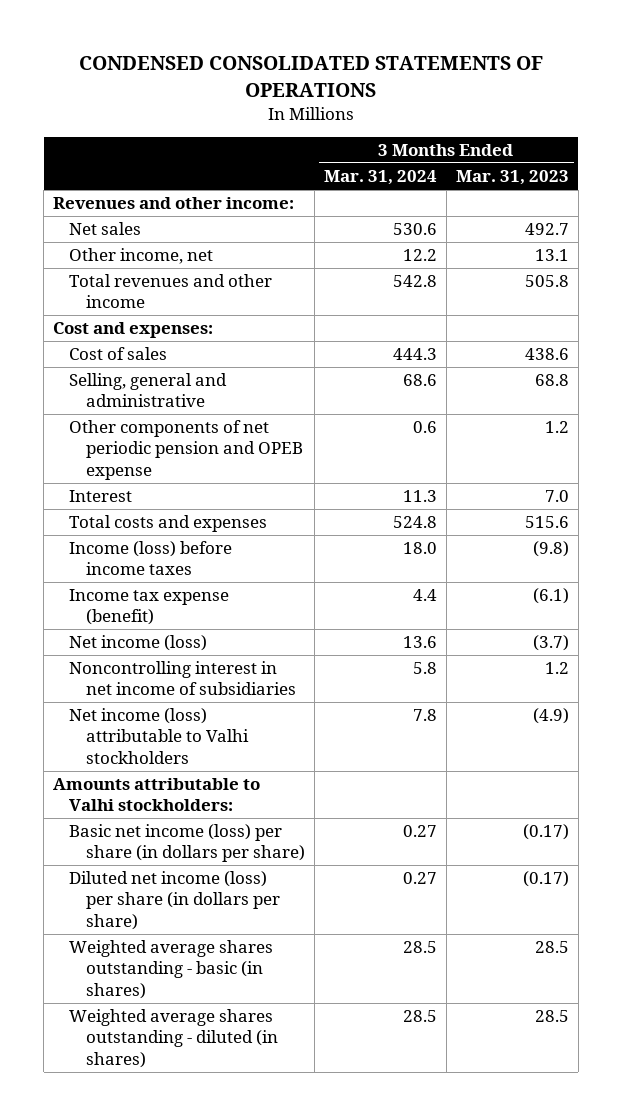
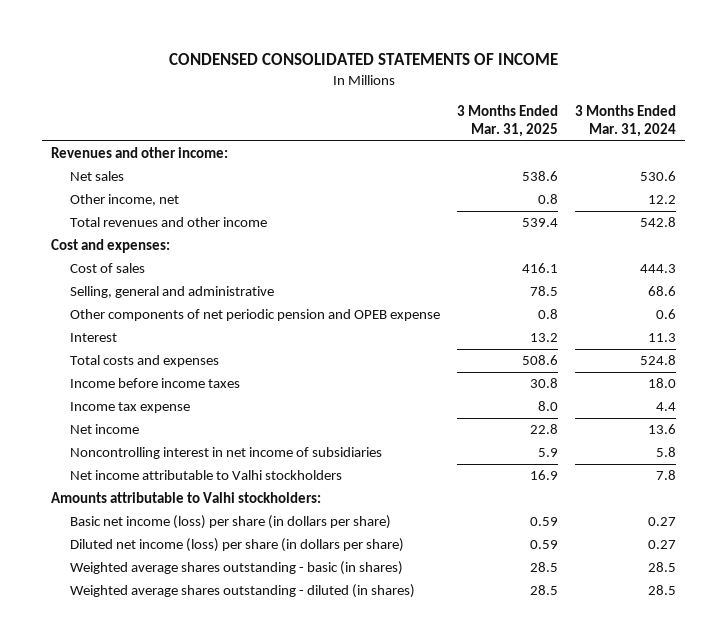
- CONDENSED CONSOLIDATED STATEMENTS OF OPERATIONS
+ CONDENSED CONSOLIDATED STATEMENTS OF INCOME
- | 3 Months Ended Mar. 31, 2024 | 3 Months Ended Mar. 31, 2023
+ | 3 Months Ended Mar. 31, 2025 | 3 Months Ended Mar. 31, 2024
- Income (loss) before income taxes | 18.0 | (9.8)
- Income tax expense (benefit) | 4.4 | (6.1)
- Net income (loss) | 13.6 | (3.7)
+ Income before income taxes | 30.8 | 18.0
+ Income tax expense | 8.0 | 4.4
+ Net income | 22.8 | 13.6
- Net income (loss) attributable to Valhi stockholders | 7.8 | (4.9)
+ Net income attributable to Valhi stockholders | 16.9 | 7.8

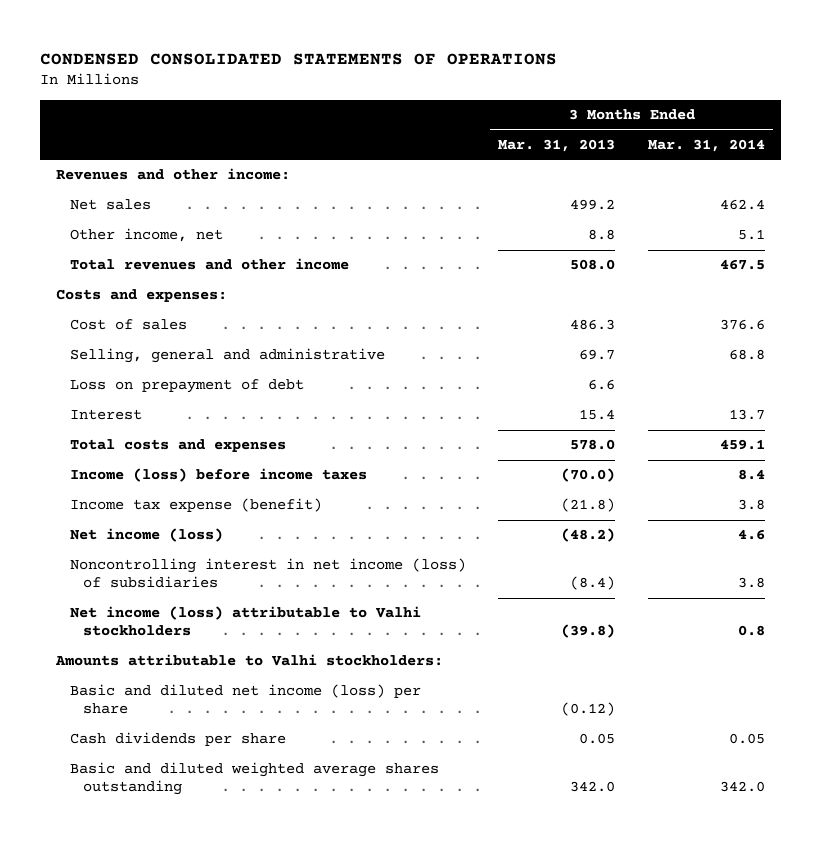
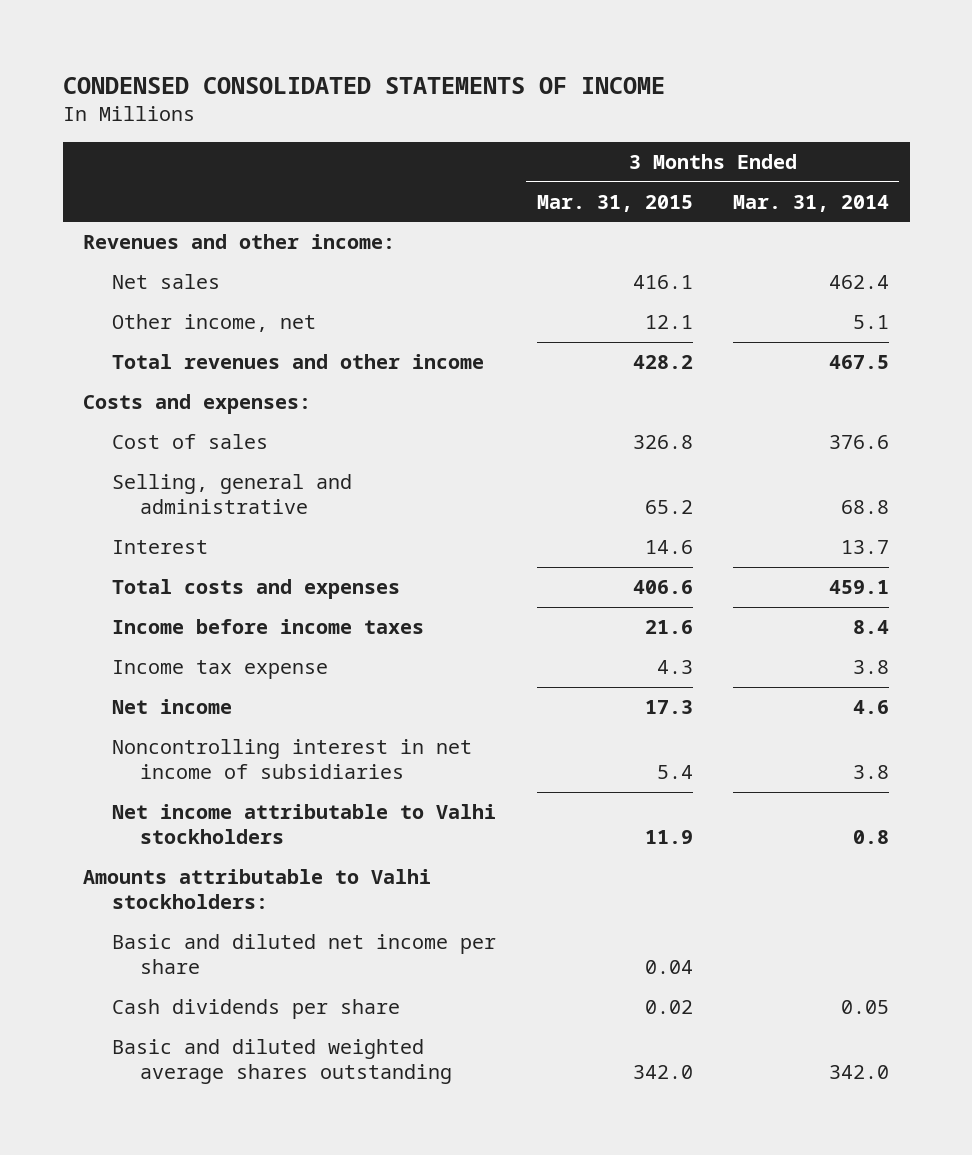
- CONDENSED CONSOLIDATED STATEMENTS OF OPERATIONS
+ CONDENSED CONSOLIDATED STATEMENTS OF INCOME
- | 3 Months Ended Mar. 31, 2013 | 3 Months Ended Mar. 31, 2014
+ | 3 Months Ended Mar. 31, 2015 | 3 Months Ended Mar. 31, 2014
- Loss on prepayment of debt | 6.6 |
- Income (loss) before income taxes | (70.0) | 8.4
- Income tax expense (benefit) | (21.8) | 3.8
- Net income (loss) | (48.2) | 4.6
- Noncontrolling interest in net income (loss) of subsidiaries | (8.4) | 3.8
- Net income (loss) attributable to Valhi stockholders | (39.8) | 0.8
+ Income before income taxes | 21.6 | 8.4
+ Income tax expense | 4.3 | 3.8
+ Net income | 17.3 | 4.6
+ Noncontrolling interest in net income of subsidiaries | 5.4 | 3.8
+ Net income attributable to Valhi stockholders | 11.9 | 0.8
- Basic and diluted net income (loss) per share | (0.12) |
+ Basic and diluted net income per share | 0.04 |

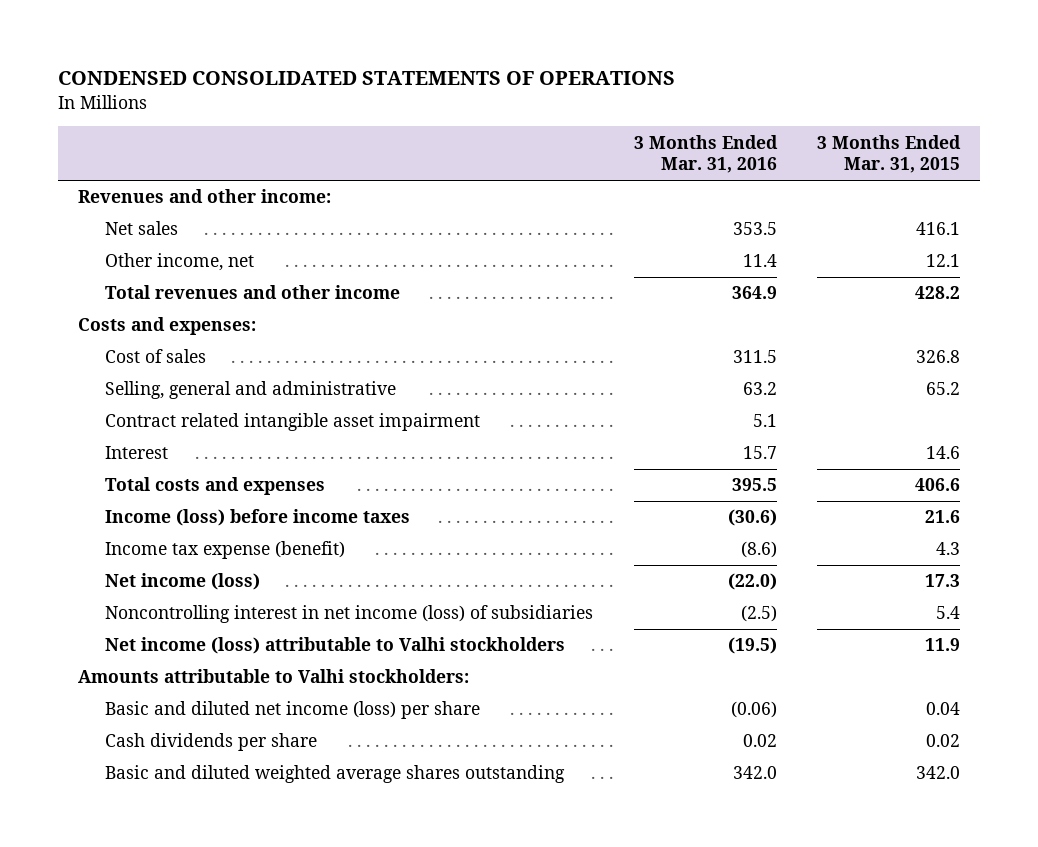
- CONDENSED CONSOLIDATED STATEMENTS OF INCOME
+ CONDENSED CONSOLIDATED STATEMENTS OF OPERATIONS
- | 3 Months Ended Mar. 31, 2015 | 3 Months Ended Mar. 31, 2014
+ | 3 Months Ended Mar. 31, 2016 | 3 Months Ended Mar. 31, 2015
+ Contract related intangible asset impairment | 5.1 |
- Income before income taxes | 21.6 | 8.4
- Income tax expense | 4.3 | 3.8
- Net income | 17.3 | 4.6
- Noncontrolling interest in net income of subsidiaries | 5.4 | 3.8
- Net income attributable to Valhi stockholders | 11.9 | 0.8
+ Income (loss) before income taxes | (30.6) | 21.6
+ Income tax expense (benefit) | (8.6) | 4.3
+ Net income (loss) | (22.0) | 17.3
+ Noncontrolling interest in net income (loss) of subsidiaries | (2.5) | 5.4
+ Net income (loss) attributable to Valhi stockholders | (19.5) | 11.9
- Basic and diluted net income per share | 0.04 |
+ Basic and diluted net income (loss) per share | (0.06) | 0.04

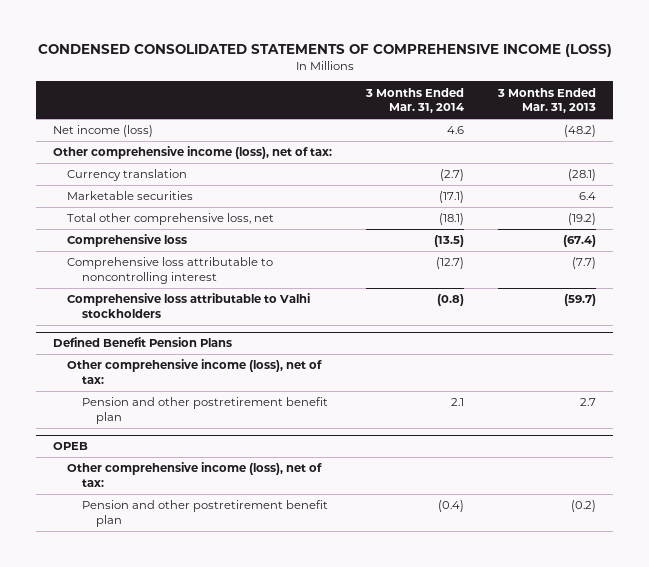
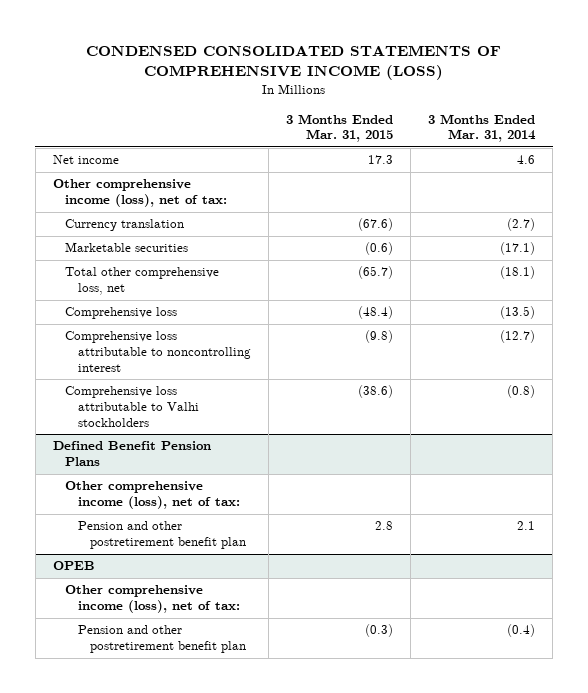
- | 3 Months Ended Mar. 31, 2014 | 3 Months Ended Mar. 31, 2013
+ | 3 Months Ended Mar. 31, 2015 | 3 Months Ended Mar. 31, 2014
- Net income (loss) | 4.6 | (48.2)
+ Net income | 17.3 | 4.6

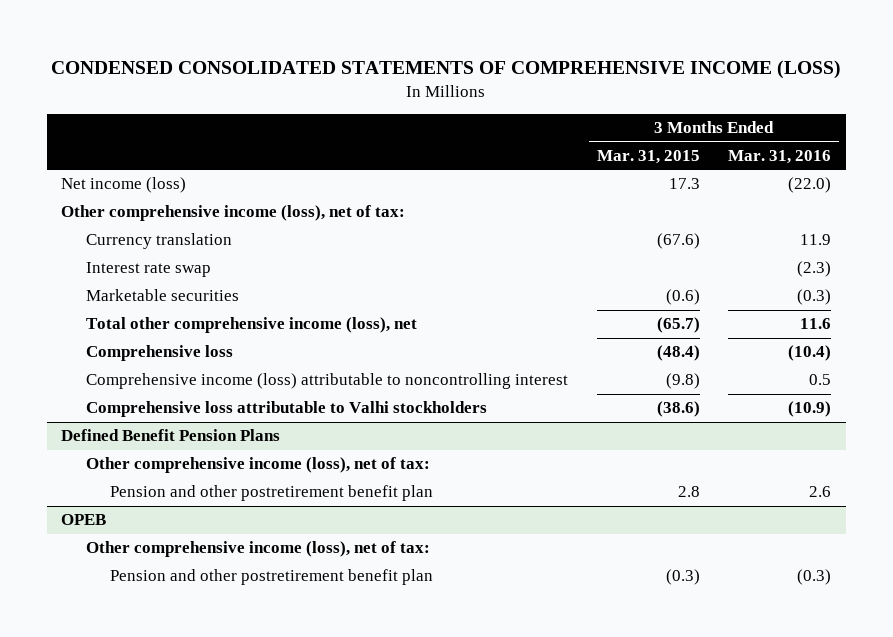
- | 3 Months Ended Mar. 31, 2015 | 3 Months Ended Mar. 31, 2014
+ | 3 Months Ended Mar. 31, 2015 | 3 Months Ended Mar. 31, 2016
- Net income | 17.3 | 4.6
+ Net income (loss) | 17.3 | (22.0)
+ Interest rate swap | | (2.3)
- Total other comprehensive loss, net | (65.7) | (18.1)
+ Total other comprehensive income (loss), net | (65.7) | 11.6
- Comprehensive loss attributable to noncontrolling interest | (9.8) | (12.7)
+ Comprehensive income (loss) attributable to noncontrolling interest | (9.8) | 0.5

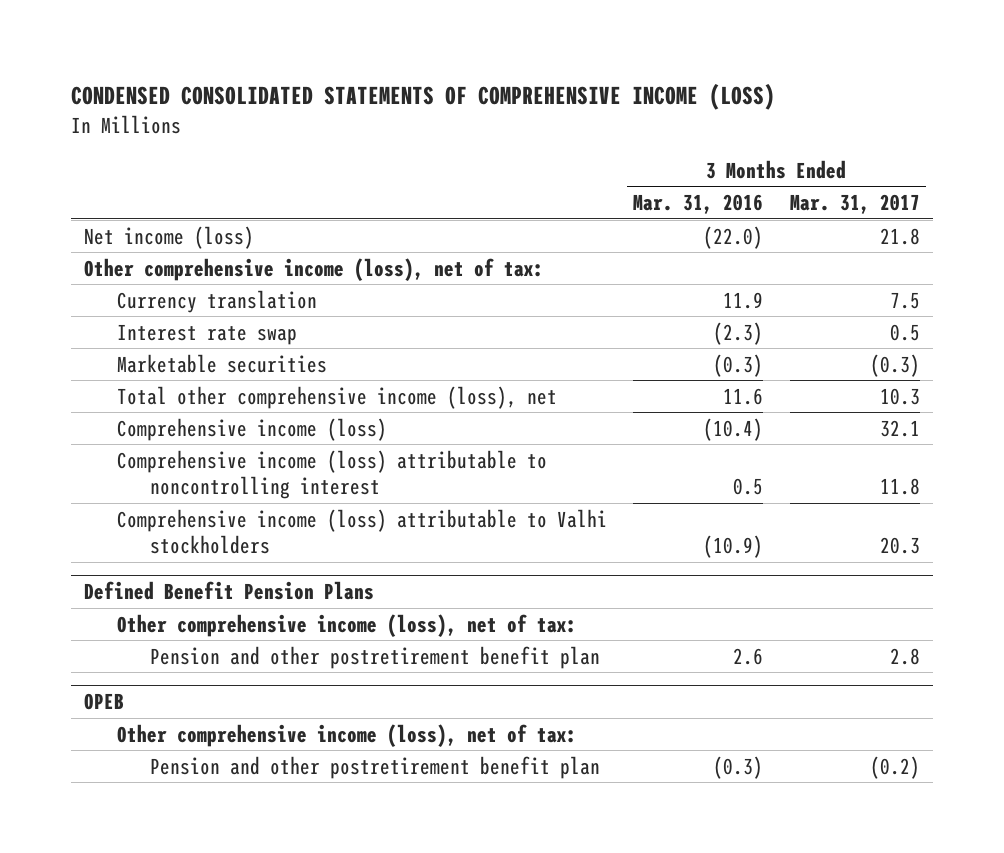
- | 3 Months Ended Mar. 31, 2015 | 3 Months Ended Mar. 31, 2016
+ | 3 Months Ended Mar. 31, 2016 | 3 Months Ended Mar. 31, 2017
- Comprehensive loss | (48.4) | (10.4)
+ Comprehensive income (loss) | (10.4) | 32.1
- Comprehensive loss attributable to Valhi stockholders | (38.6) | (10.9)
+ Comprehensive income (loss) attributable to Valhi stockholders | (10.9) | 20.3

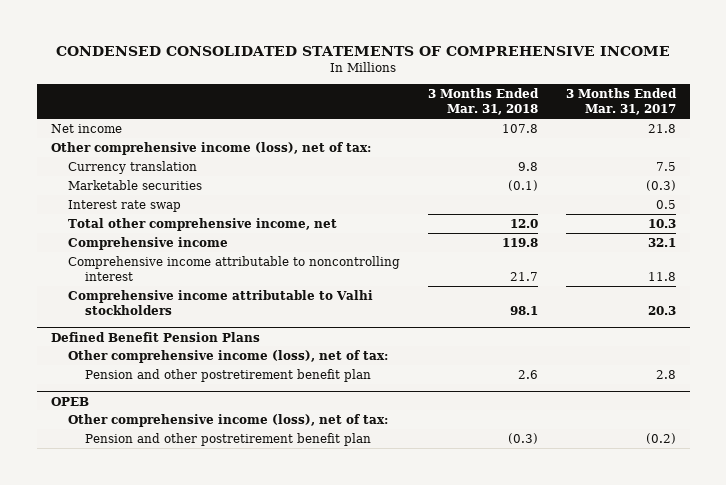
- CONDENSED CONSOLIDATED STATEMENTS OF COMPREHENSIVE INCOME (LOSS)
+ CONDENSED CONSOLIDATED STATEMENTS OF COMPREHENSIVE INCOME
- | 3 Months Ended Mar. 31, 2016 | 3 Months Ended Mar. 31, 2017
+ | 3 Months Ended Mar. 31, 2018 | 3 Months Ended Mar. 31, 2017
- Net income (loss) | (22.0) | 21.8
+ Net income | 107.8 | 21.8
- Total other comprehensive income (loss), net | 11.6 | 10.3
- Comprehensive income (loss) | (10.4) | 32.1
- Comprehensive income (loss) attributable to noncontrolling interest | 0.5 | 11.8
- Comprehensive income (loss) attributable to Valhi stockholders | (10.9) | 20.3
moved down: Interest rate swap | | 0.5
+ Total other comprehensive income, net | 12.0 | 10.3
+ Comprehensive income | 119.8 | 32.1
+ Comprehensive income attributable to noncontrolling interest | 21.7 | 11.8
+ Comprehensive income attributable to Valhi stockholders | 98.1 | 20.3

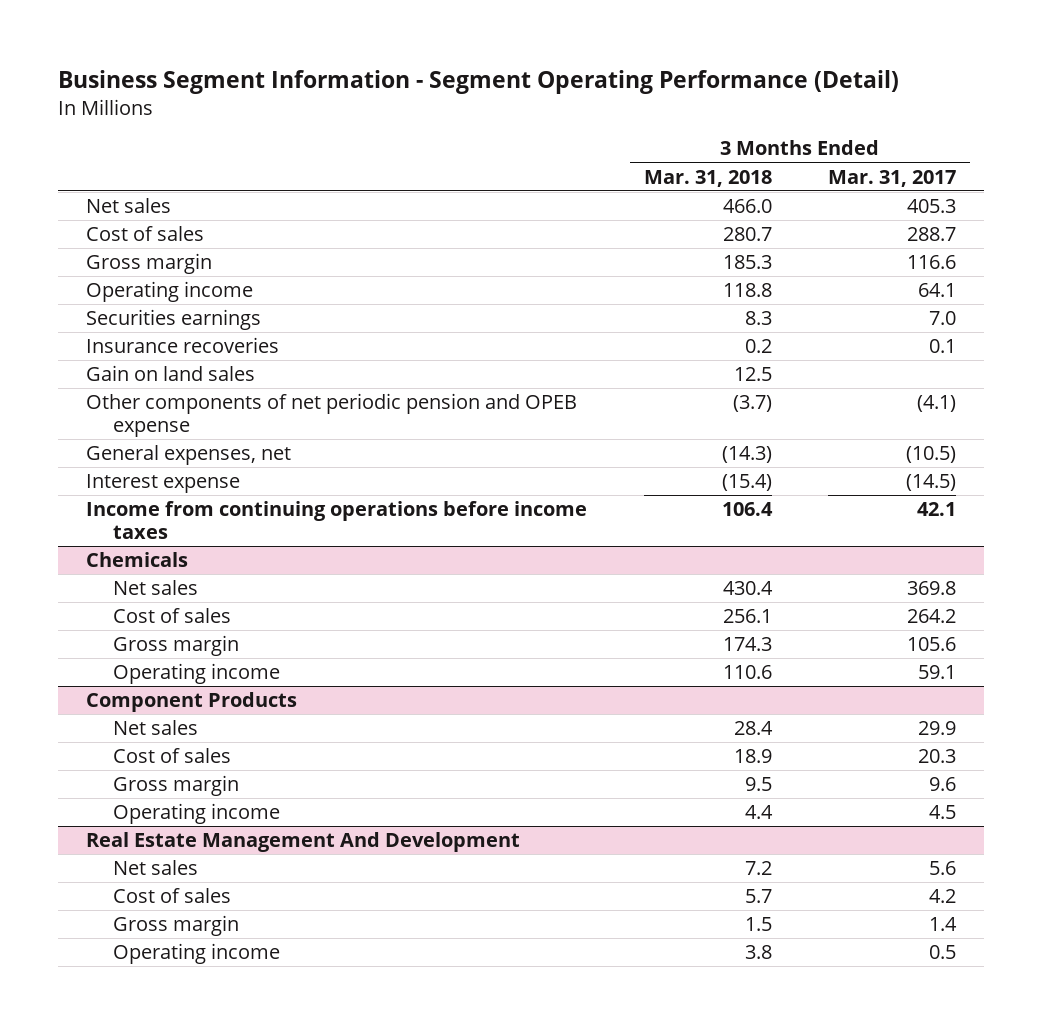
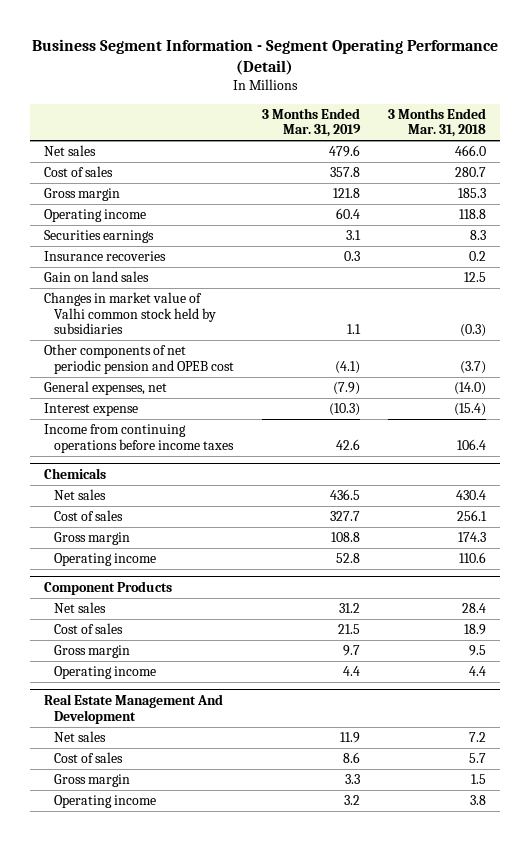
- | 3 Months Ended Mar. 31, 2018 | 3 Months Ended Mar. 31, 2017
+ | 3 Months Ended Mar. 31, 2019 | 3 Months Ended Mar. 31, 2018
- Other components of net periodic pension and OPEB expense | (3.7) | (4.1)
- General expenses, net | (14.3) | (10.5)
+ Changes in market value of Valhi common stock held by subsidiaries | 1.1 | (0.3)
+ Other components of net periodic pension and OPEB cost | (4.1) | (3.7)
+ General expenses, net | (7.9) | (14.0)

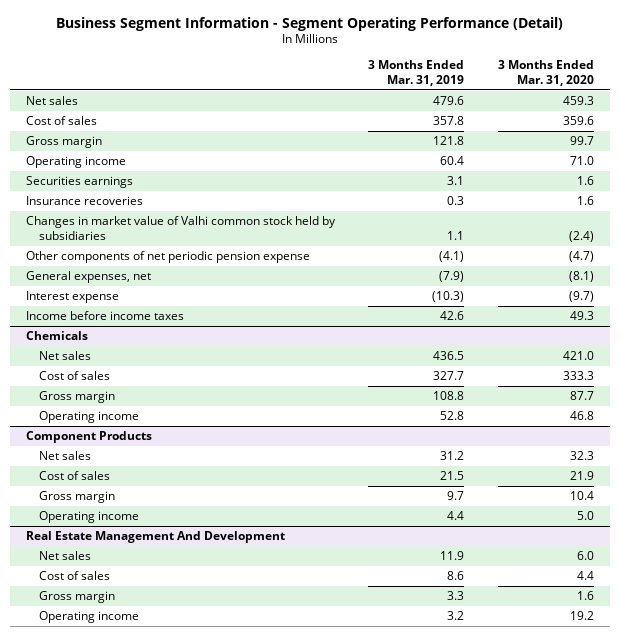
- | 3 Months Ended Mar. 31, 2019 | 3 Months Ended Mar. 31, 2018
+ | 3 Months Ended Mar. 31, 2019 | 3 Months Ended Mar. 31, 2020
- Gain on land sales | | 12.5
- Other components of net periodic pension and OPEB cost | (4.1) | (3.7)
+ Other components of net periodic pension expense | (4.1) | (4.7)
- Income from continuing operations before income taxes | 42.6 | 106.4
+ Income before income taxes | 42.6 | 49.3

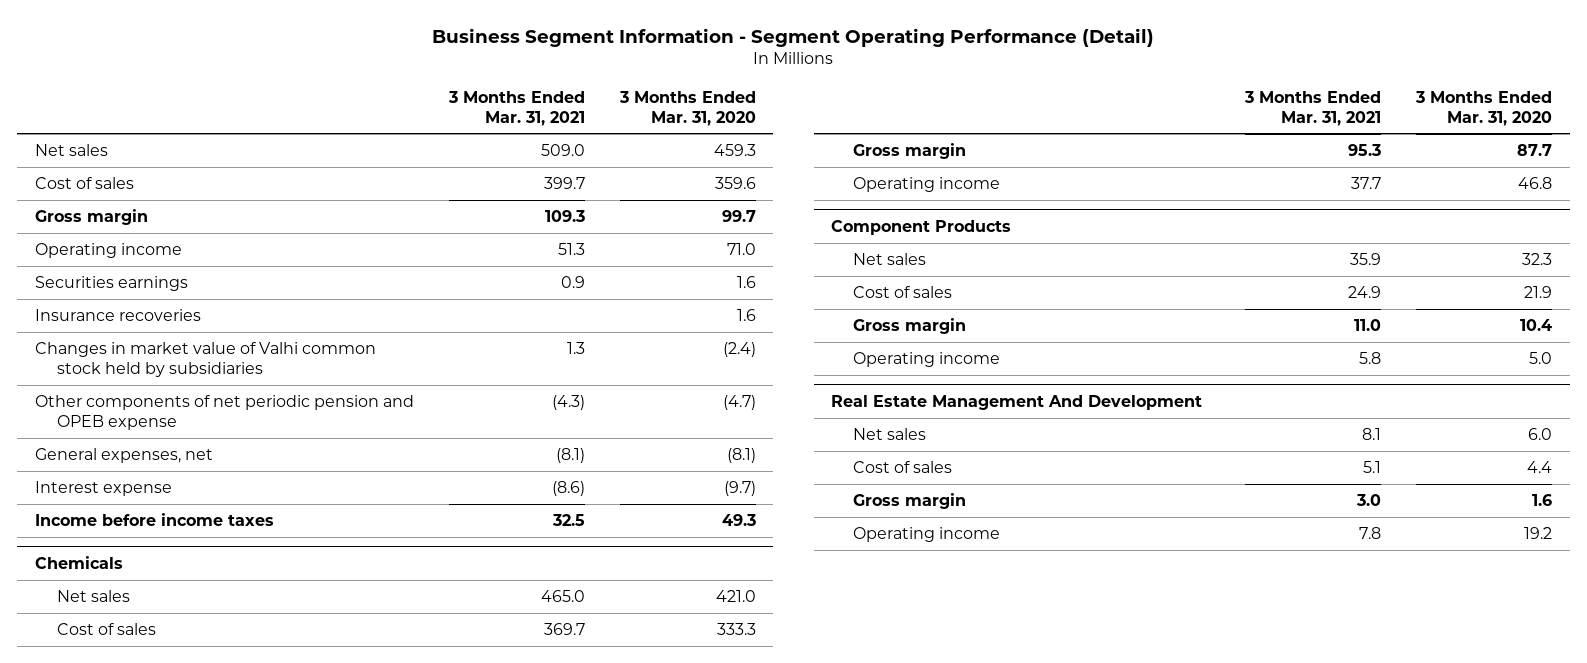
- | 3 Months Ended Mar. 31, 2019 | 3 Months Ended Mar. 31, 2020
+ | 3 Months Ended Mar. 31, 2021 | 3 Months Ended Mar. 31, 2020
- Other components of net periodic pension expense | (4.1) | (4.7)
+ Other components of net periodic pension and OPEB expense | (4.3) | (4.7)

